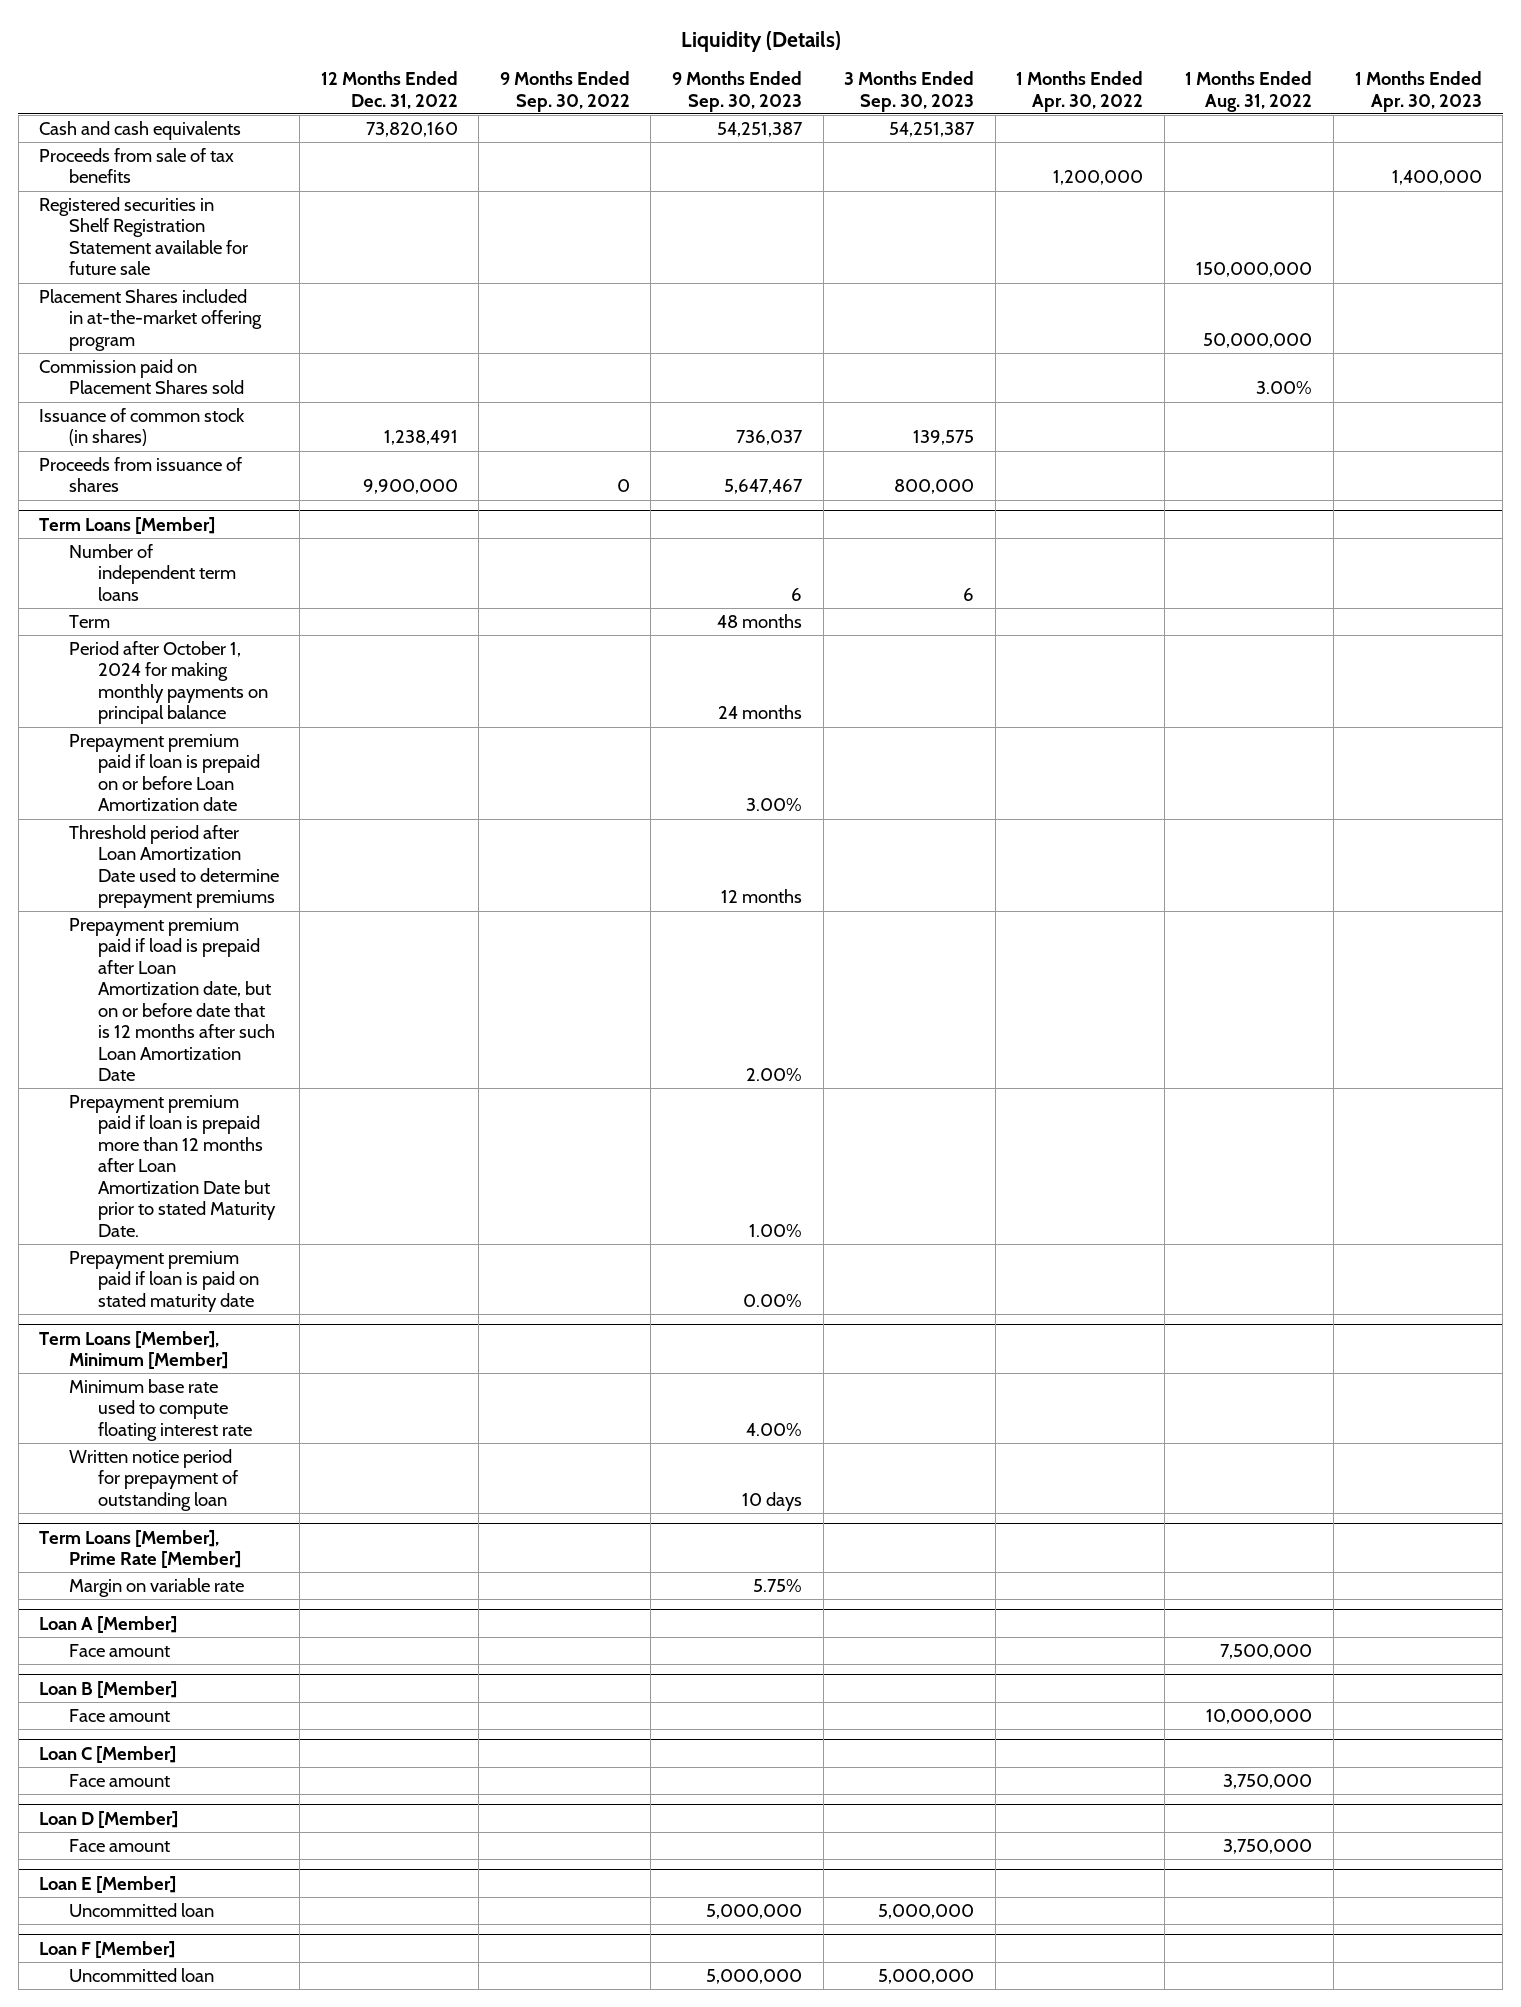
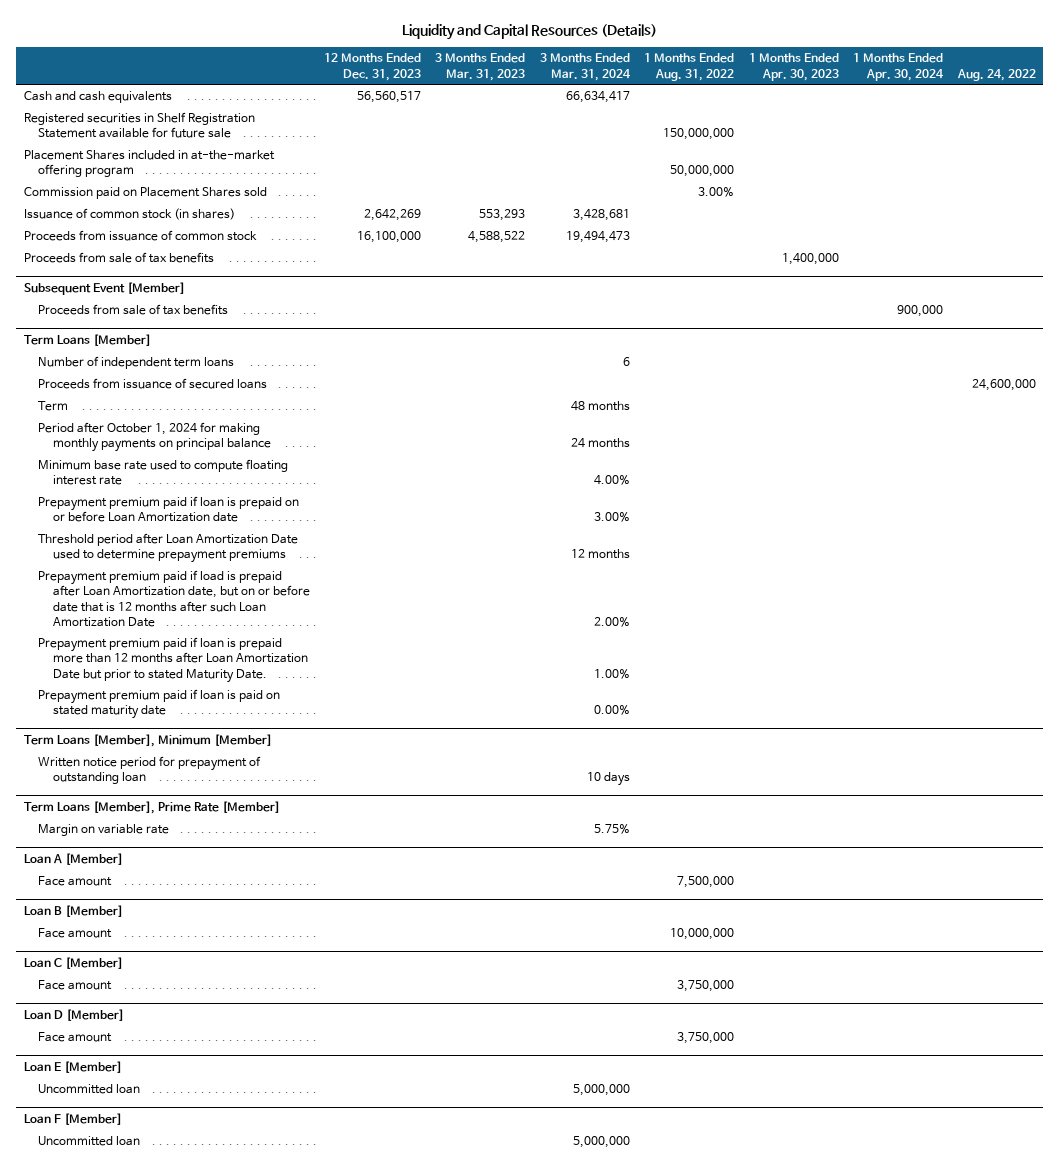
- Liquidity (Details)
+ Liquidity and Capital Resources (Details)
- | 12 Months Ended Dec. 31, 2022 | 9 Months Ended Sep. 30, 2022 | 9 Months Ended Sep. 30, 2023 | 3 Months Ended Sep. 30, 2023 | 1 Months Ended Apr. 30, 2022 | 1 Months Ended Aug. 31, 2022 | 1 Months Ended Apr. 30, 2023
+ | 12 Months Ended Dec. 31, 2023 | 3 Months Ended Mar. 31, 2023 | 3 Months Ended Mar. 31, 2024 | 1 Months Ended Aug. 31, 2022 | 1 Months Ended Apr. 30, 2023 | 1 Months Ended Apr. 30, 2024 | Aug. 24, 2022
- Proceeds from issuance of shares | 9,900,000 | 0 | 5,647,467 | 800,000 | | |
+ Proceeds from issuance of common stock | 16,100,000 | 4,588,522 | 19,494,473 | | | |
moved down: Proceeds from sale of tax benefits | | | | | 1,400,000 | |
+ Subsequent Event [Member]
+ Proceeds from sale of tax benefits | | | | | | 900,000 |
@ Term Loans [Member]
+ Proceeds from issuance of secured loans | | | | | | | 24,600,000
+ Minimum base rate used to compute floating interest rate | | | 4.00% | | | |
@ Term Loans [Member], Minimum [Member]
- Minimum base rate used to compute floating interest rate | | | 4.00% | | | |

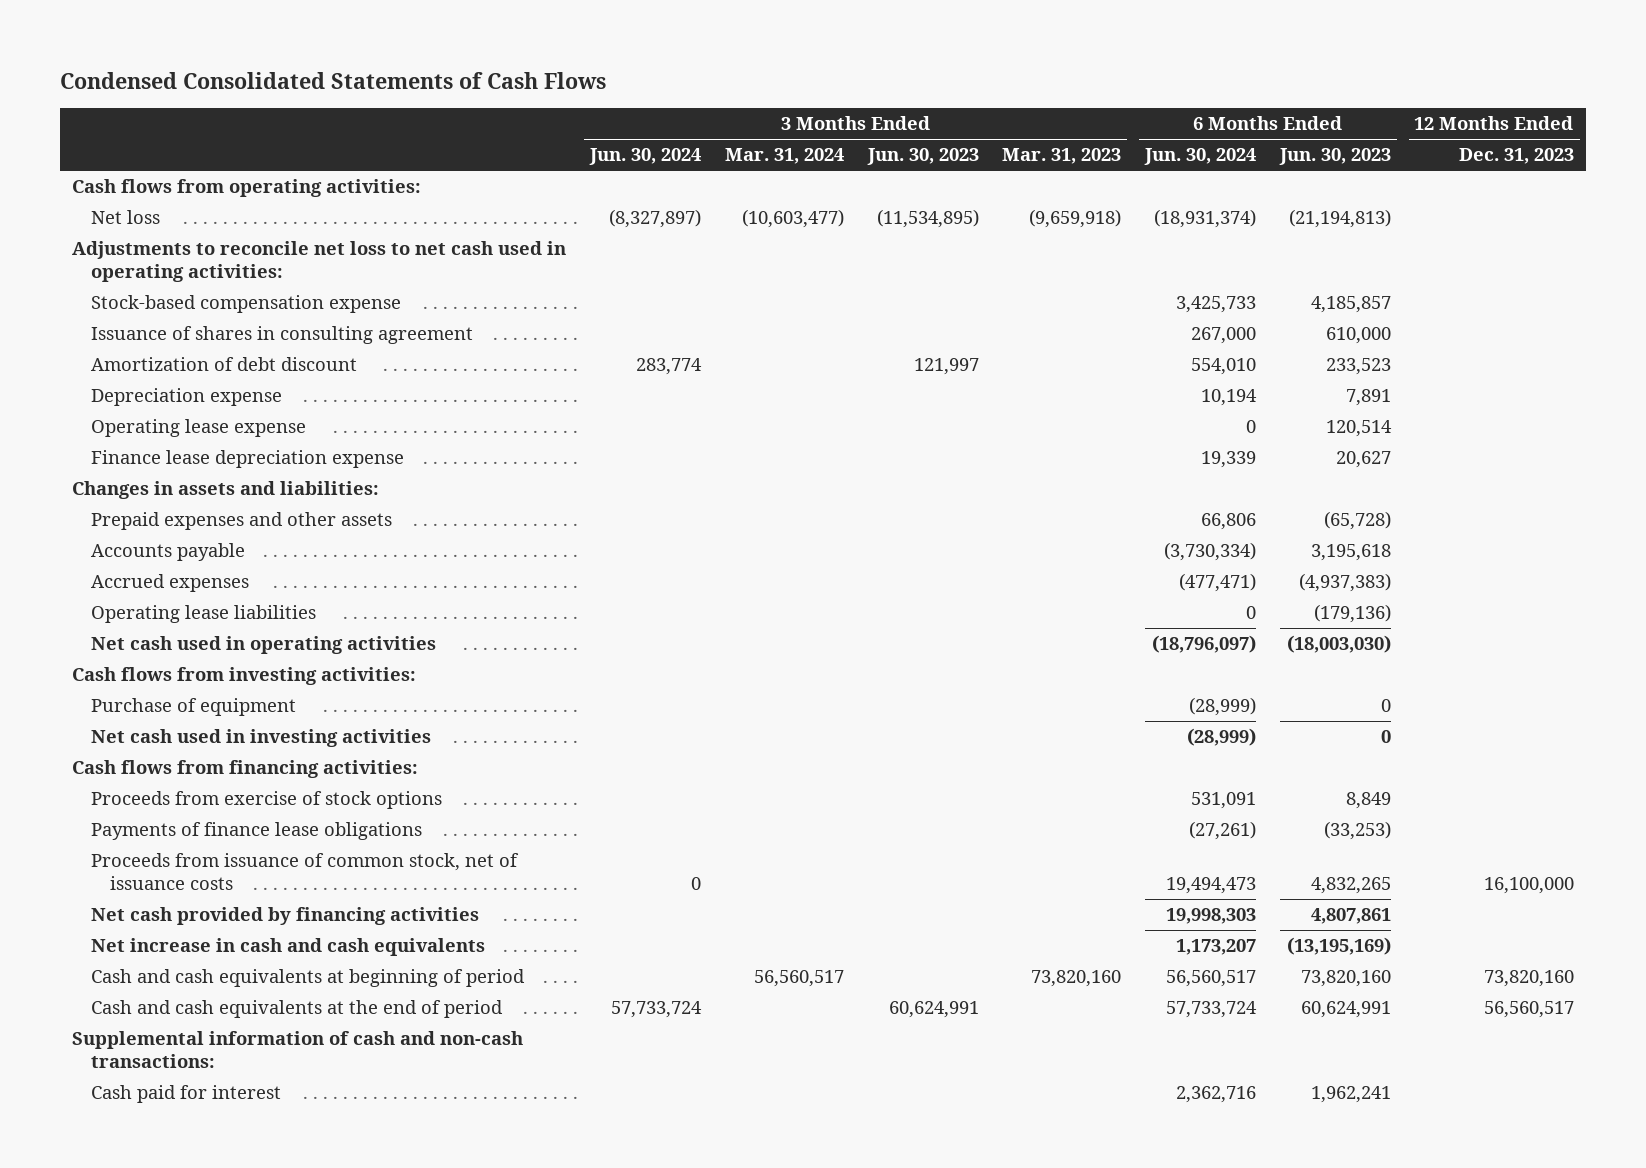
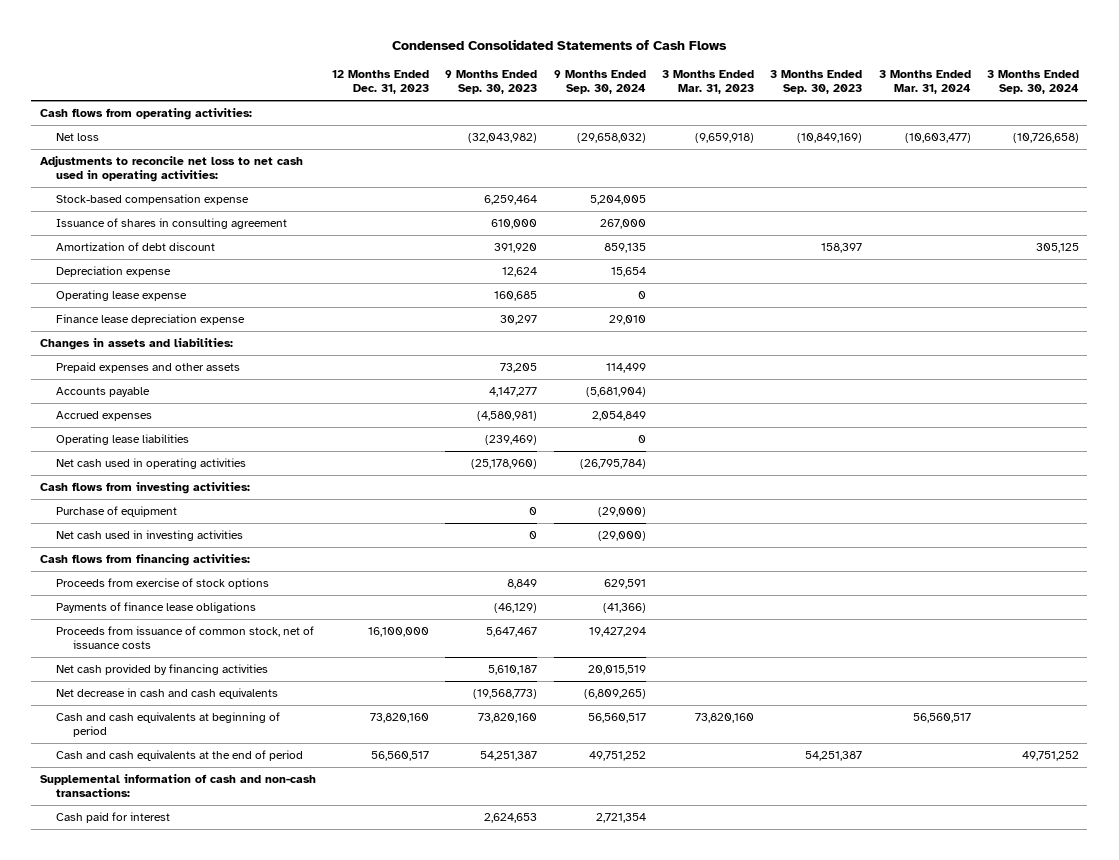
- | 3 Months Ended Jun. 30, 2024 | 3 Months Ended Mar. 31, 2024 | 3 Months Ended Jun. 30, 2023 | 3 Months Ended Mar. 31, 2023 | 6 Months Ended Jun. 30, 2024 | 6 Months Ended Jun. 30, 2023 | 12 Months Ended Dec. 31, 2023
+ | 12 Months Ended Dec. 31, 2023 | 9 Months Ended Sep. 30, 2023 | 9 Months Ended Sep. 30, 2024 | 3 Months Ended Mar. 31, 2023 | 3 Months Ended Sep. 30, 2023 | 3 Months Ended Mar. 31, 2024 | 3 Months Ended Sep. 30, 2024
- Net increase in cash and cash equivalents | | | | | 1,173,207 | (13,195,169) |
+ Net decrease in cash and cash equivalents | | (19,568,773) | (6,809,265) | | | |

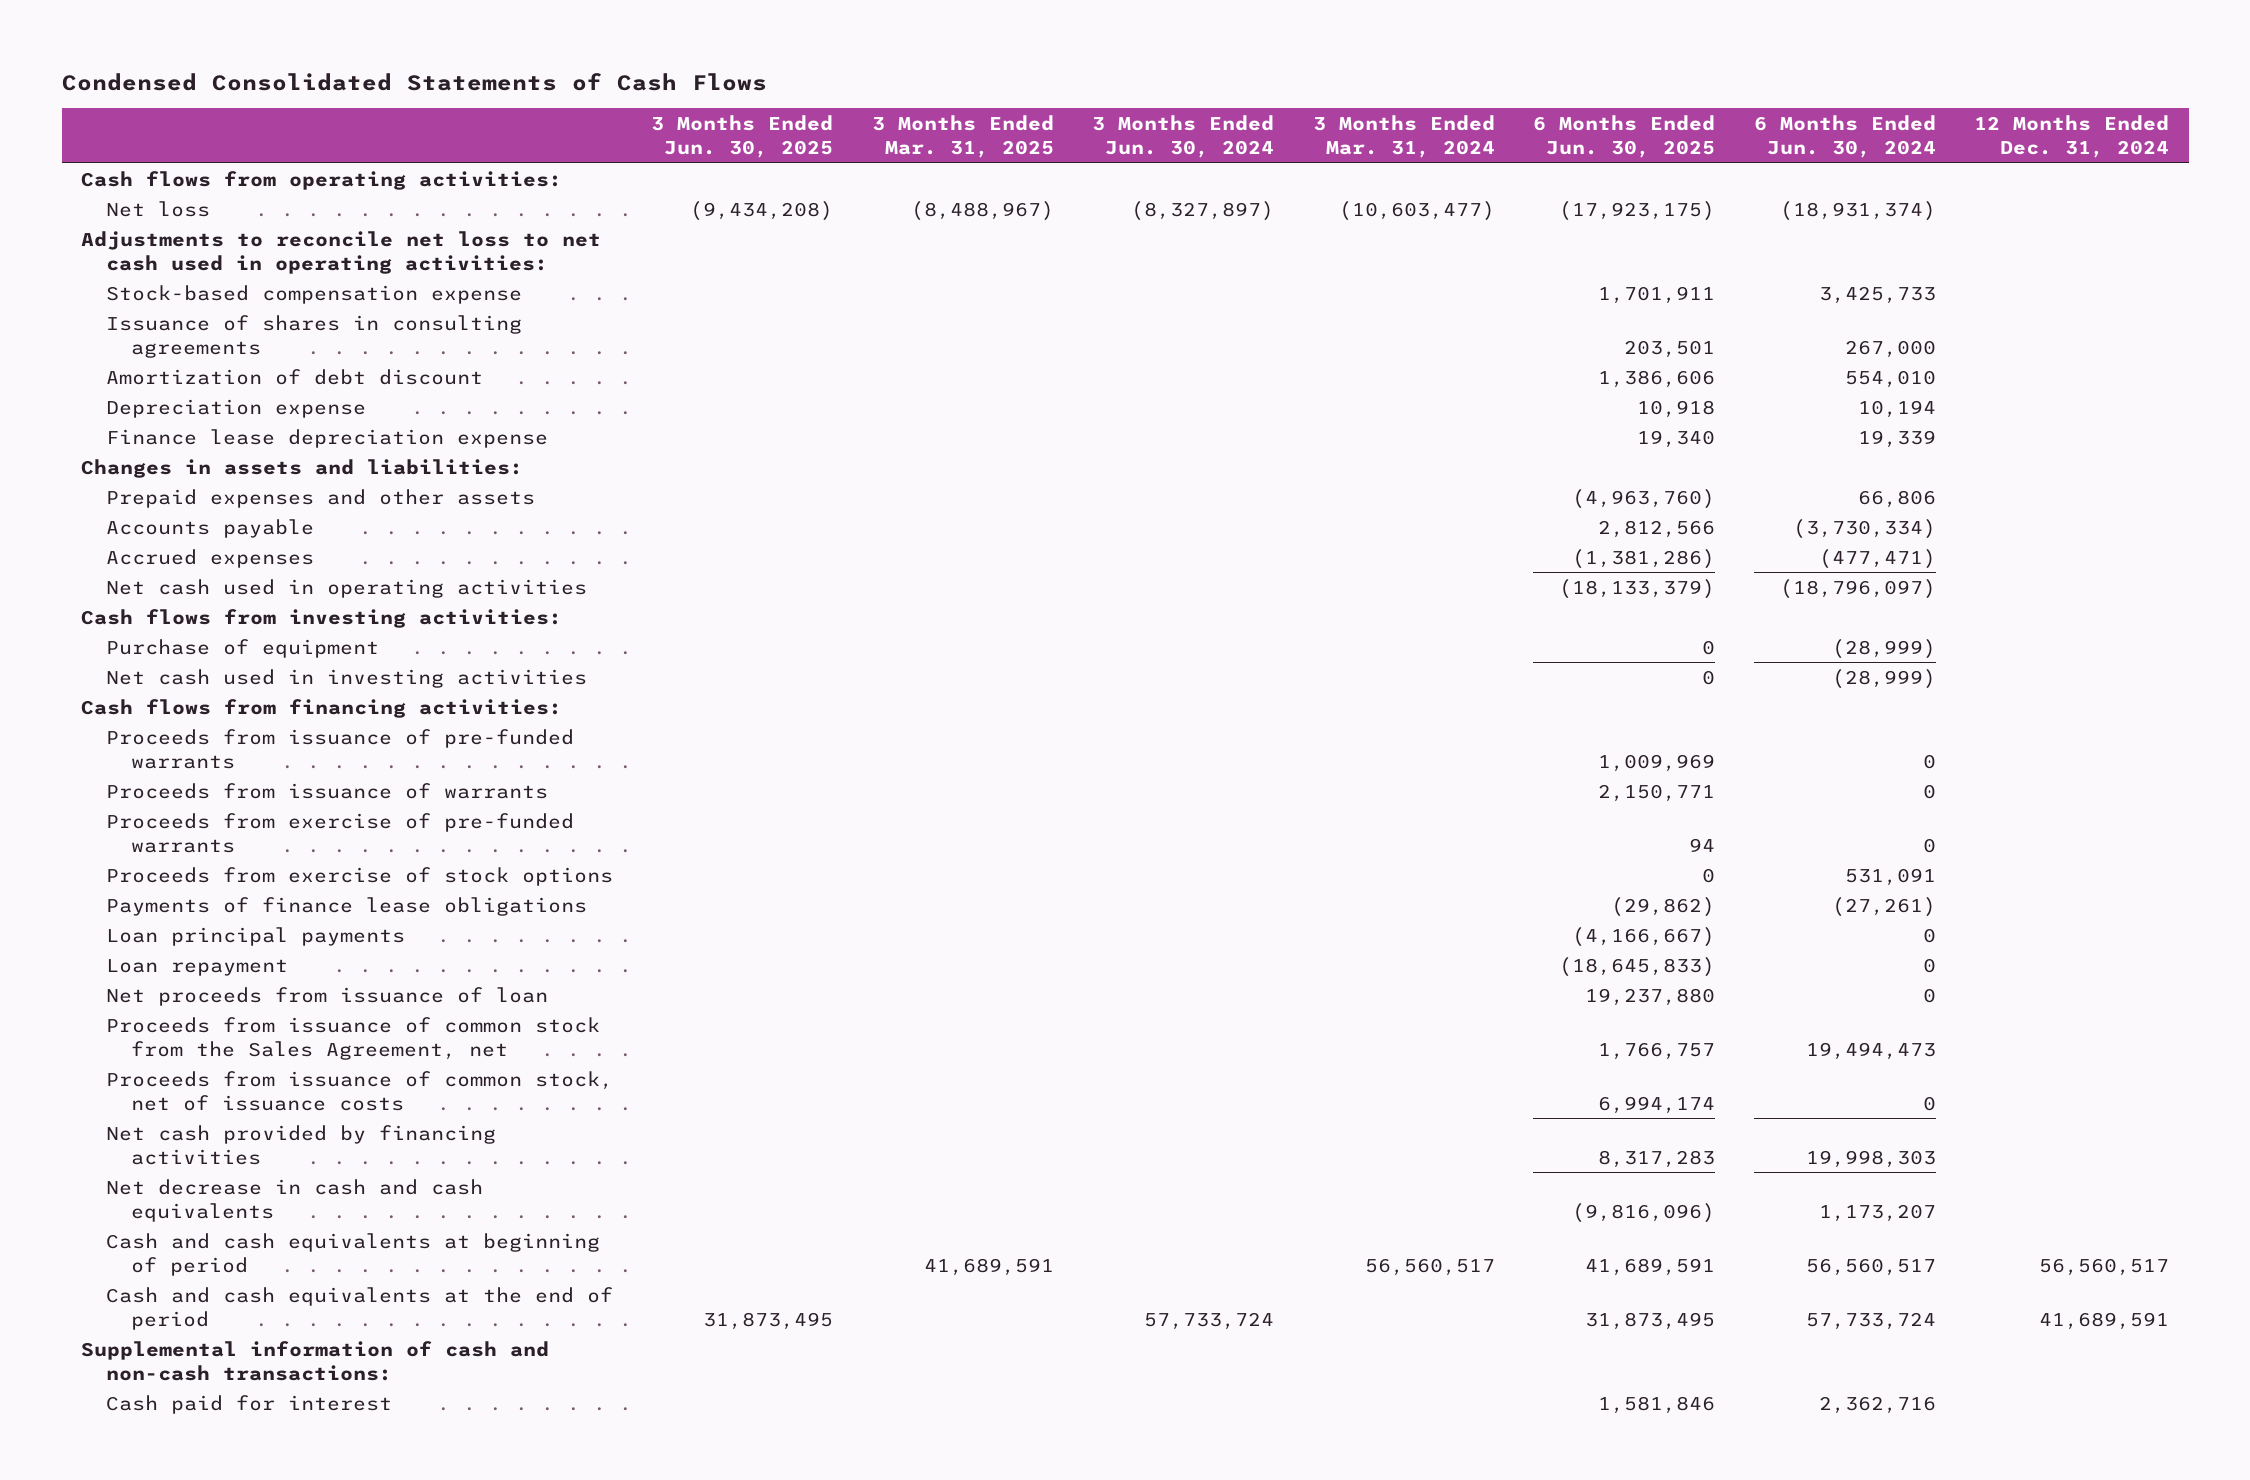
- | 12 Months Ended Dec. 31, 2023 | 9 Months Ended Sep. 30, 2023 | 9 Months Ended Sep. 30, 2024 | 3 Months Ended Mar. 31, 2023 | 3 Months Ended Sep. 30, 2023 | 3 Months Ended Mar. 31, 2024 | 3 Months Ended Sep. 30, 2024
+ | 3 Months Ended Jun. 30, 2025 | 3 Months Ended Mar. 31, 2025 | 3 Months Ended Jun. 30, 2024 | 3 Months Ended Mar. 31, 2024 | 6 Months Ended Jun. 30, 2025 | 6 Months Ended Jun. 30, 2024 | 12 Months Ended Dec. 31, 2024
- Issuance of shares in consulting agreement | | 610,000 | 267,000 | | | |
+ Issuance of shares in consulting agreements | | | | | 203,501 | 267,000 |
- Operating lease expense | | 160,685 | 0 | | | |
- Operating lease liabilities | | (239,469) | 0 | | | |
+ Proceeds from issuance of pre-funded warrants | | | | | 1,009,969 | 0 |
+ Proceeds from issuance of warrants | | | | | 2,150,771 | 0 |
+ Proceeds from exercise of pre-funded warrants | | | | | 94 | 0 |
+ Loan principal payments | | | | | (4,166,667) | 0 |
+ Loan repayment | | | | | (18,645,833) | 0 |
+ Net proceeds from issuance of loan | | | | | 19,237,880 | 0 |
+ Proceeds from issuance of common stock from the Sales Agreement, net | | | | | 1,766,757 | 19,494,473 |

